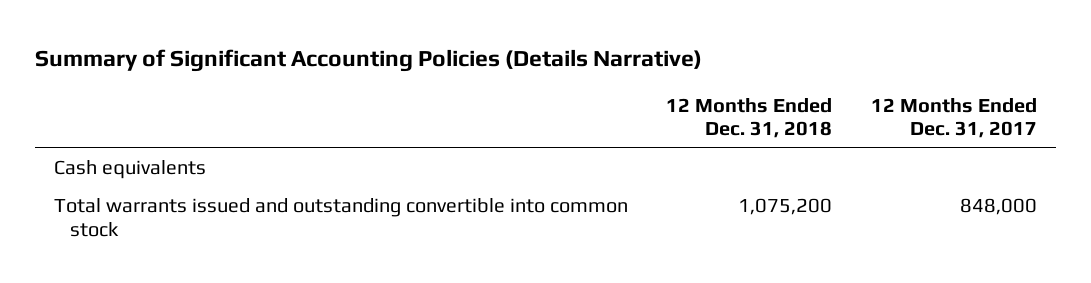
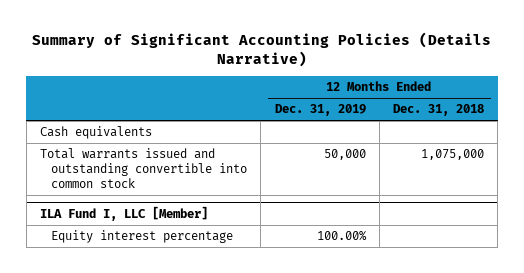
- | 12 Months Ended Dec. 31, 2018 | 12 Months Ended Dec. 31, 2017
+ | 12 Months Ended Dec. 31, 2019 | 12 Months Ended Dec. 31, 2018
- Total warrants issued and outstanding convertible into common stock | 1,075,200 | 848,000
+ Total warrants issued and outstanding convertible into common stock | 50,000 | 1,075,000
+ ILA Fund I, LLC [Member]
+ Equity interest percentage | 100.00% |

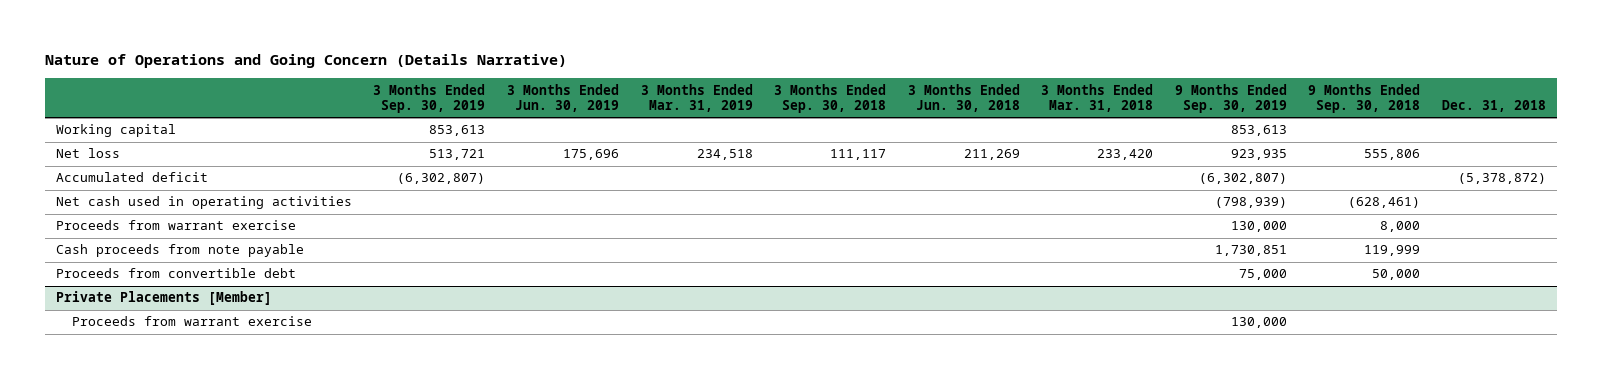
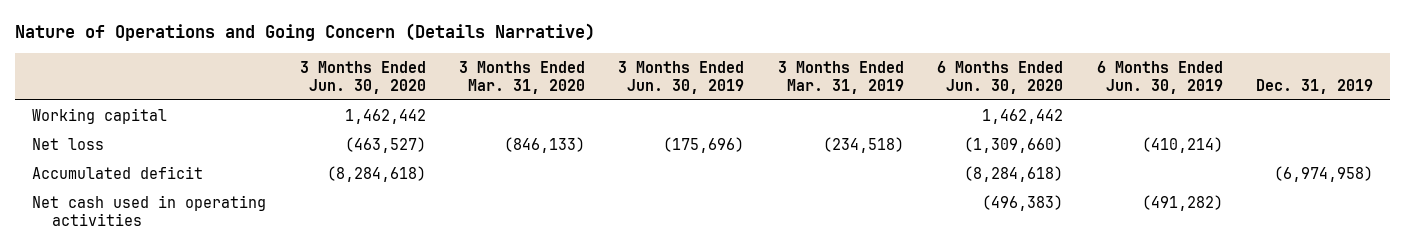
- | 3 Months Ended Sep. 30, 2019 | 3 Months Ended Jun. 30, 2019 | 3 Months Ended Mar. 31, 2019 | 3 Months Ended Sep. 30, 2018 | 3 Months Ended Jun. 30, 2018 | 3 Months Ended Mar. 31, 2018 | 9 Months Ended Sep. 30, 2019 | 9 Months Ended Sep. 30, 2018 | Dec. 31, 2018
+ | 3 Months Ended Jun. 30, 2020 | 3 Months Ended Mar. 31, 2020 | 3 Months Ended Jun. 30, 2019 | 3 Months Ended Mar. 31, 2019 | 6 Months Ended Jun. 30, 2020 | 6 Months Ended Jun. 30, 2019 | Dec. 31, 2019
- Net loss | 513,721 | 175,696 | 234,518 | 111,117 | 211,269 | 233,420 | 923,935 | 555,806 |
+ Net loss | (463,527) | (846,133) | (175,696) | (234,518) | (1,309,660) | (410,214) |
- Proceeds from warrant exercise | | | | | | | 130,000 | 8,000 |
- Cash proceeds from note payable | | | | | | | 1,730,851 | 119,999 |
- Proceeds from convertible debt | | | | | | | 75,000 | 50,000 |
- Private Placements [Member]
- Proceeds from warrant exercise | | | | | | | 130,000 | |

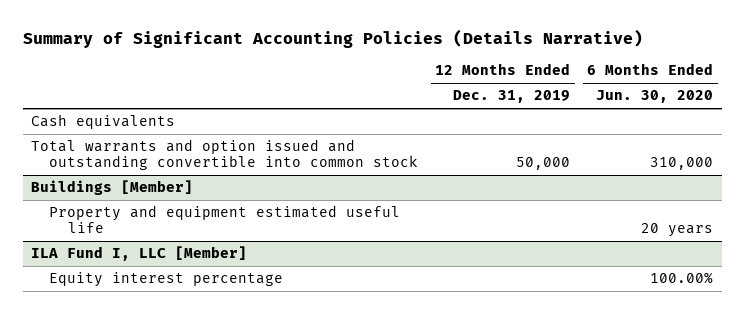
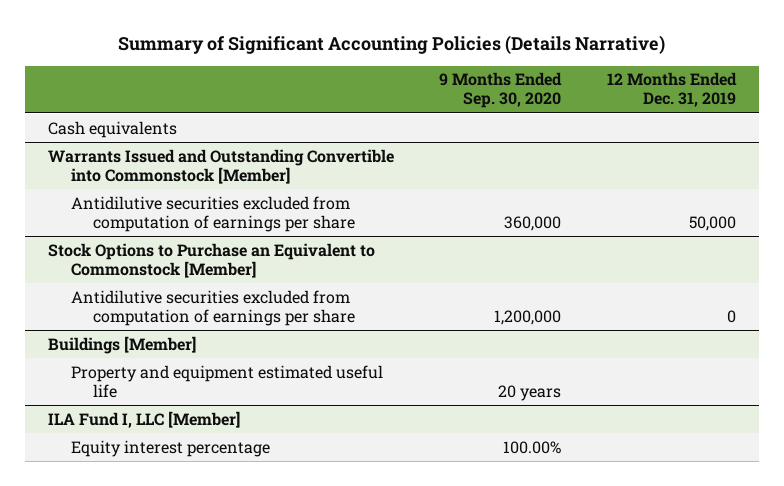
- | 12 Months Ended Dec. 31, 2019 | 6 Months Ended Jun. 30, 2020
+ | 9 Months Ended Sep. 30, 2020 | 12 Months Ended Dec. 31, 2019
- Total warrants and option issued and outstanding convertible into common stock | 50,000 | 310,000
+ Warrants Issued and Outstanding Convertible into Commonstock [Member]
+ Antidilutive securities excluded from computation of earnings per share | 360,000 | 50,000
+ Stock Options to Purchase an Equivalent to Commonstock [Member]
+ Antidilutive securities excluded from computation of earnings per share | 1,200,000 | 0

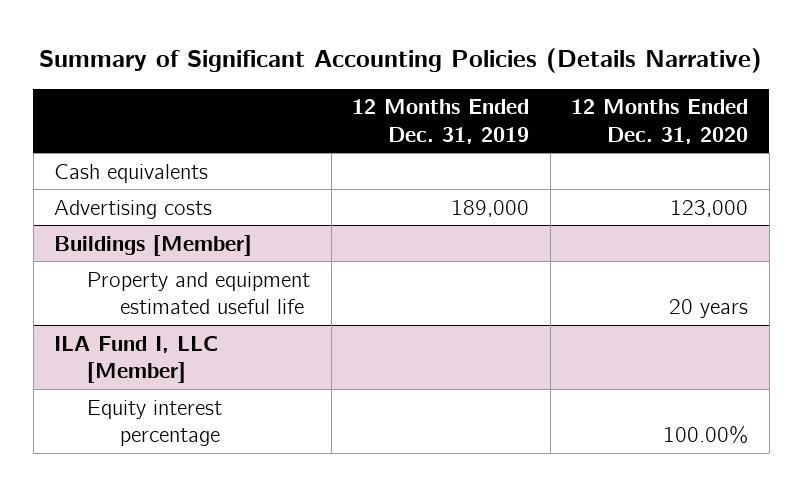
- | 9 Months Ended Sep. 30, 2020 | 12 Months Ended Dec. 31, 2019
+ | 12 Months Ended Dec. 31, 2019 | 12 Months Ended Dec. 31, 2020
- Warrants Issued and Outstanding Convertible into Commonstock [Member]
- Antidilutive securities excluded from computation of earnings per share | 360,000 | 50,000
- Stock Options to Purchase an Equivalent to Commonstock [Member]
- Antidilutive securities excluded from computation of earnings per share | 1,200,000 | 0
+ Advertising costs | 189,000 | 123,000

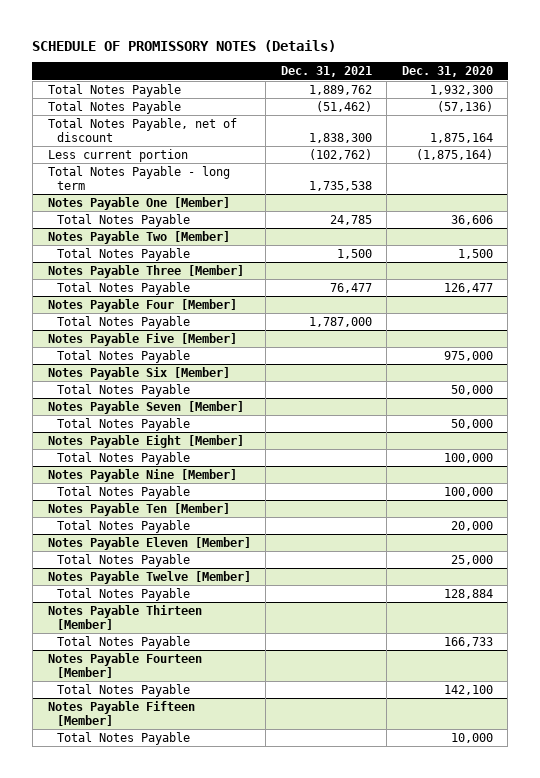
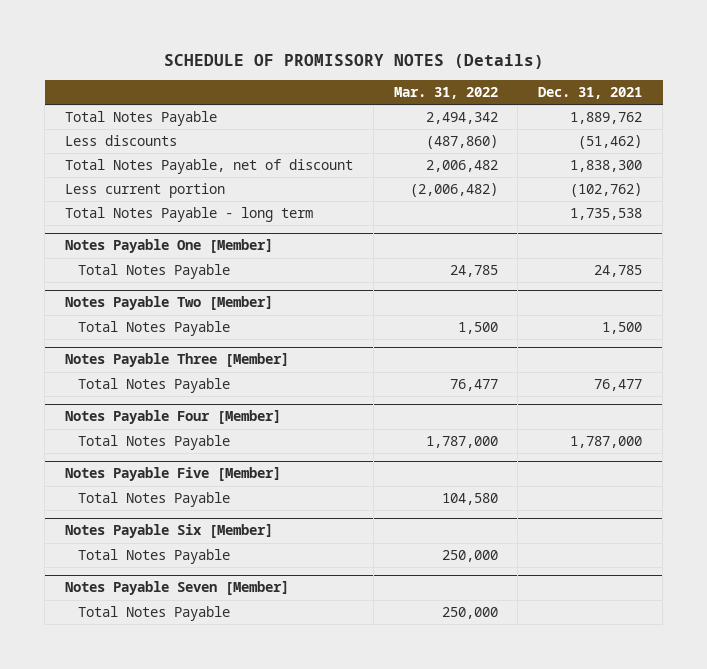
- | Dec. 31, 2021 | Dec. 31, 2020
+ | Mar. 31, 2022 | Dec. 31, 2021
- Total Notes Payable | (51,462) | (57,136)
+ Less discounts | (487,860) | (51,462)
- Notes Payable Eight [Member]
- Total Notes Payable | | 100,000
- Notes Payable Nine [Member]
- Total Notes Payable | | 100,000
- Notes Payable Ten [Member]
- Total Notes Payable | | 20,000
- Notes Payable Eleven [Member]
- Total Notes Payable | | 25,000
- Notes Payable Twelve [Member]
- Total Notes Payable | | 128,884
- Notes Payable Thirteen [Member]
- Total Notes Payable | | 166,733
- Notes Payable Fourteen [Member]
- Total Notes Payable | | 142,100
- Notes Payable Fifteen [Member]
- Total Notes Payable | | 10,000

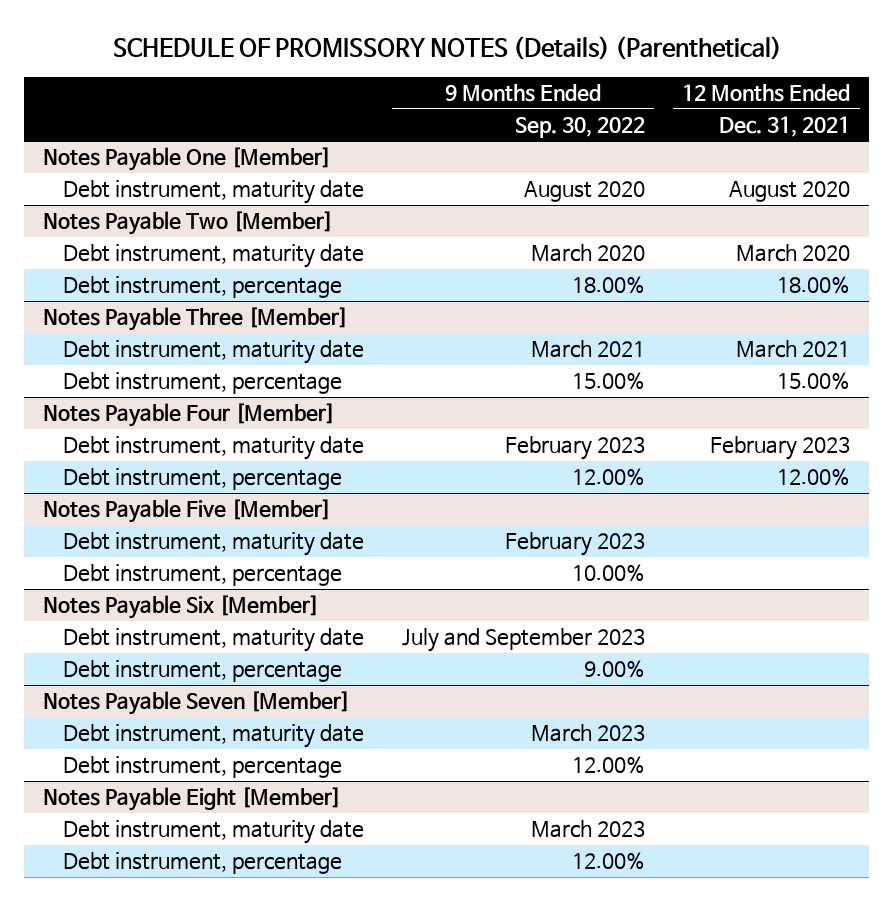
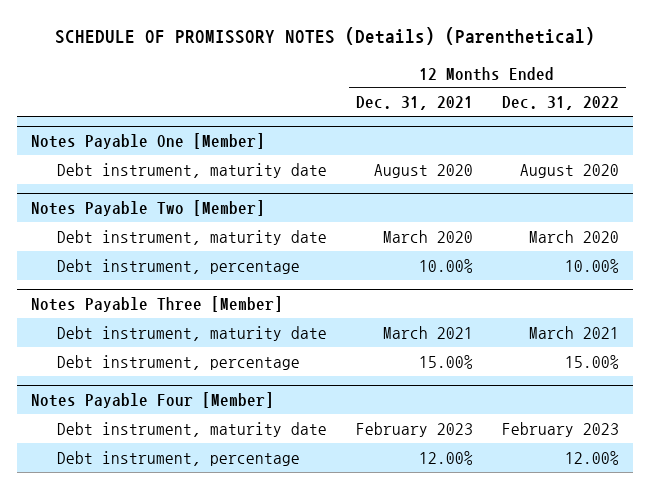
- | 9 Months Ended Sep. 30, 2022 | 12 Months Ended Dec. 31, 2021
+ | 12 Months Ended Dec. 31, 2021 | 12 Months Ended Dec. 31, 2022
@ Notes Payable Two [Member]
- Debt instrument, percentage | 18.00% | 18.00%
+ Debt instrument, percentage | 10.00% | 10.00%
- Notes Payable Five [Member]
- Debt instrument, maturity date | February 2023 |
- Debt instrument, percentage | 10.00% |
- Notes Payable Six [Member]
- Debt instrument, maturity date | July and September 2023 |
- Debt instrument, percentage | 9.00% |
- Notes Payable Seven [Member]
- Debt instrument, maturity date | March 2023 |
- Debt instrument, percentage | 12.00% |
- Notes Payable Eight [Member]
- Debt instrument, maturity date | March 2023 |
- Debt instrument, percentage | 12.00% |

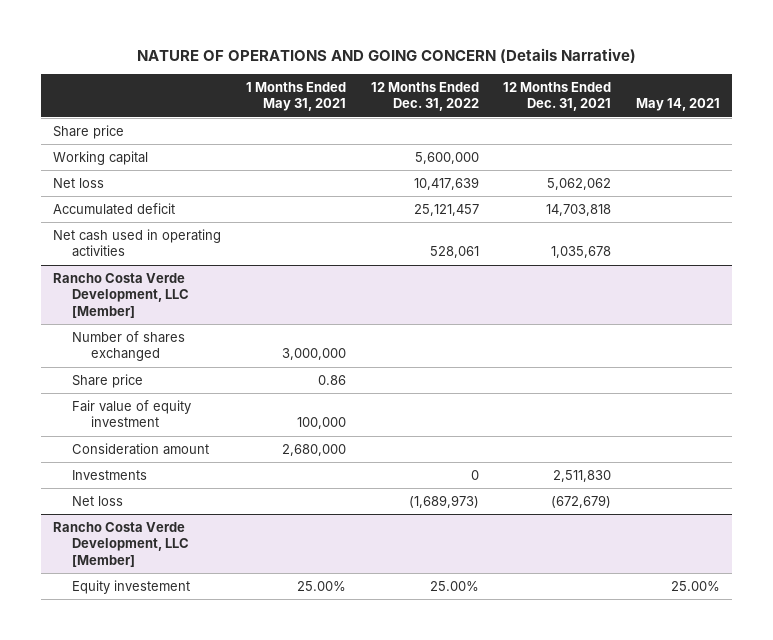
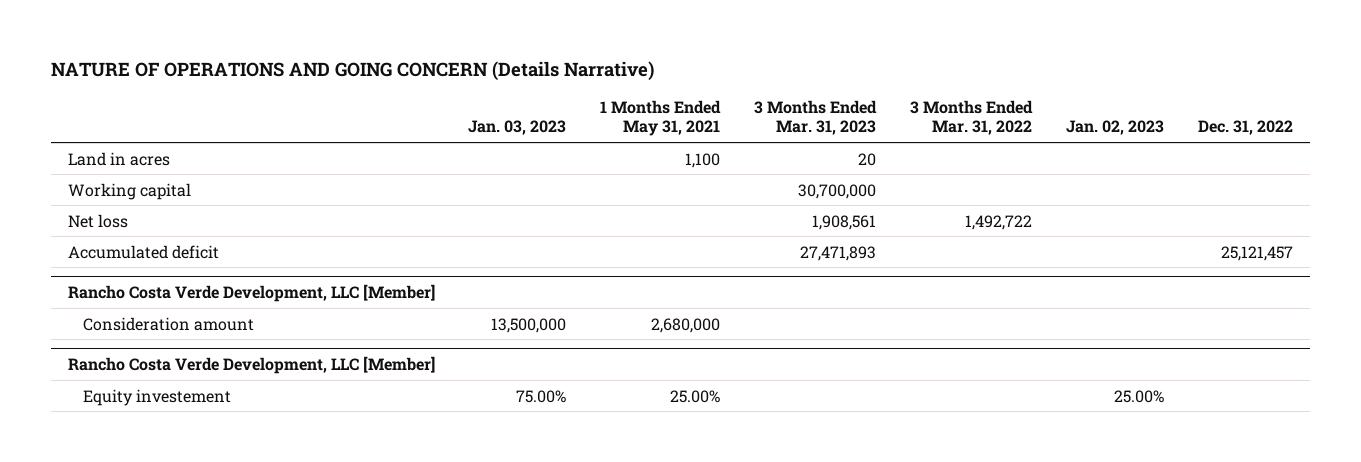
- | 1 Months Ended May 31, 2021 | 12 Months Ended Dec. 31, 2022 | 12 Months Ended Dec. 31, 2021 | May 14, 2021
+ | Jan. 03, 2023 | 1 Months Ended May 31, 2021 | 3 Months Ended Mar. 31, 2023 | 3 Months Ended Mar. 31, 2022 | Jan. 02, 2023 | Dec. 31, 2022
- Share price
+ Land in acres | | 1,100 | 20 | | |
- Net cash used in operating activities | | 528,061 | 1,035,678 |
@ Rancho Costa Verde Development, LLC [Member]
- Number of shares exchanged | 3,000,000 | | |
- Share price | 0.86 | | |
- Fair value of equity investment | 100,000 | | |
- Investments | | 0 | 2,511,830 |
- Net loss | | (1,689,973) | (672,679) |

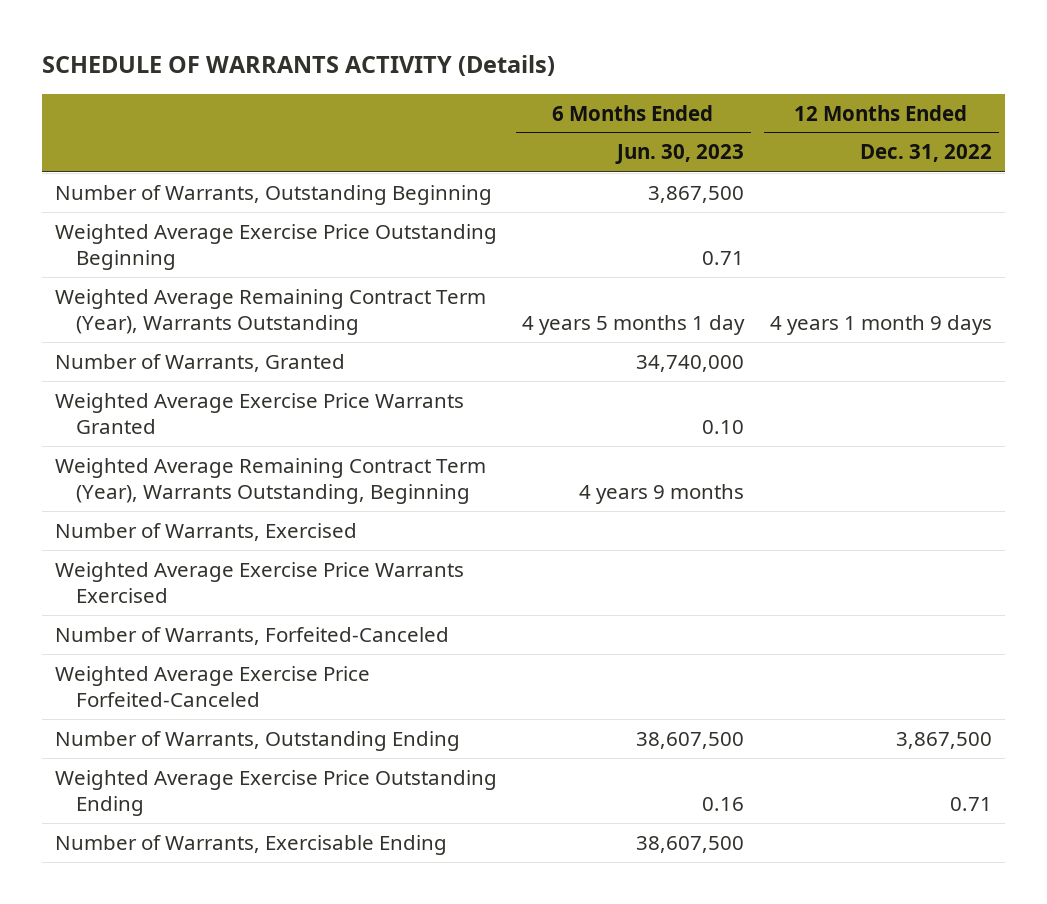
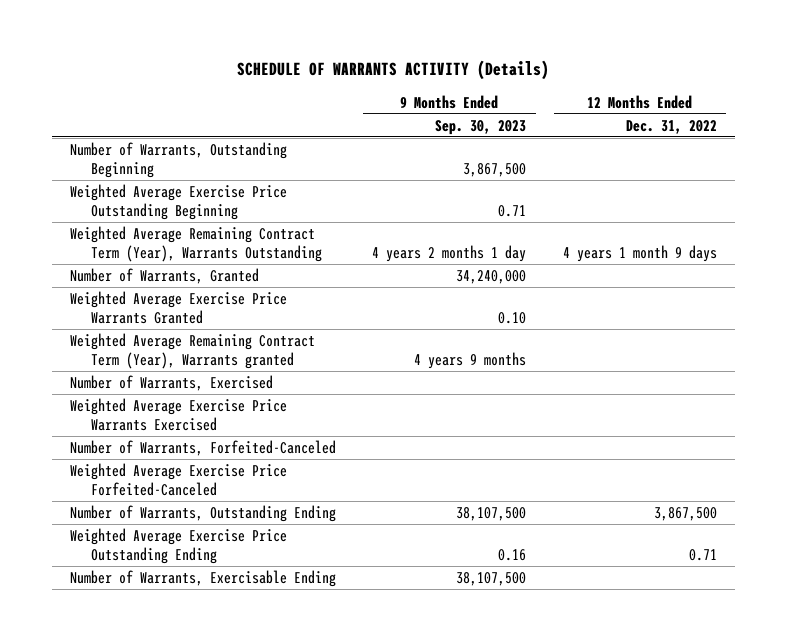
- | 6 Months Ended Jun. 30, 2023 | 12 Months Ended Dec. 31, 2022
+ | 9 Months Ended Sep. 30, 2023 | 12 Months Ended Dec. 31, 2022
- Weighted Average Remaining Contract Term (Year), Warrants Outstanding, Beginning | 4 years 9 months |
+ Weighted Average Remaining Contract Term (Year), Warrants granted | 4 years 9 months |

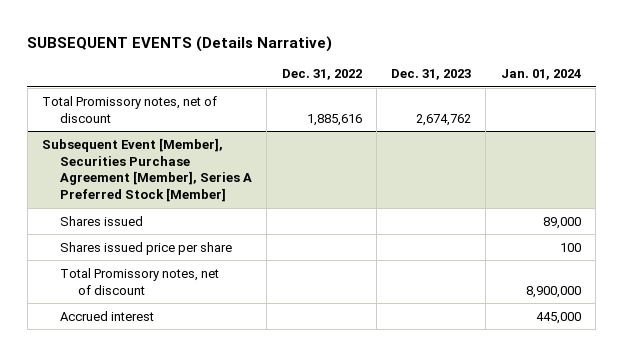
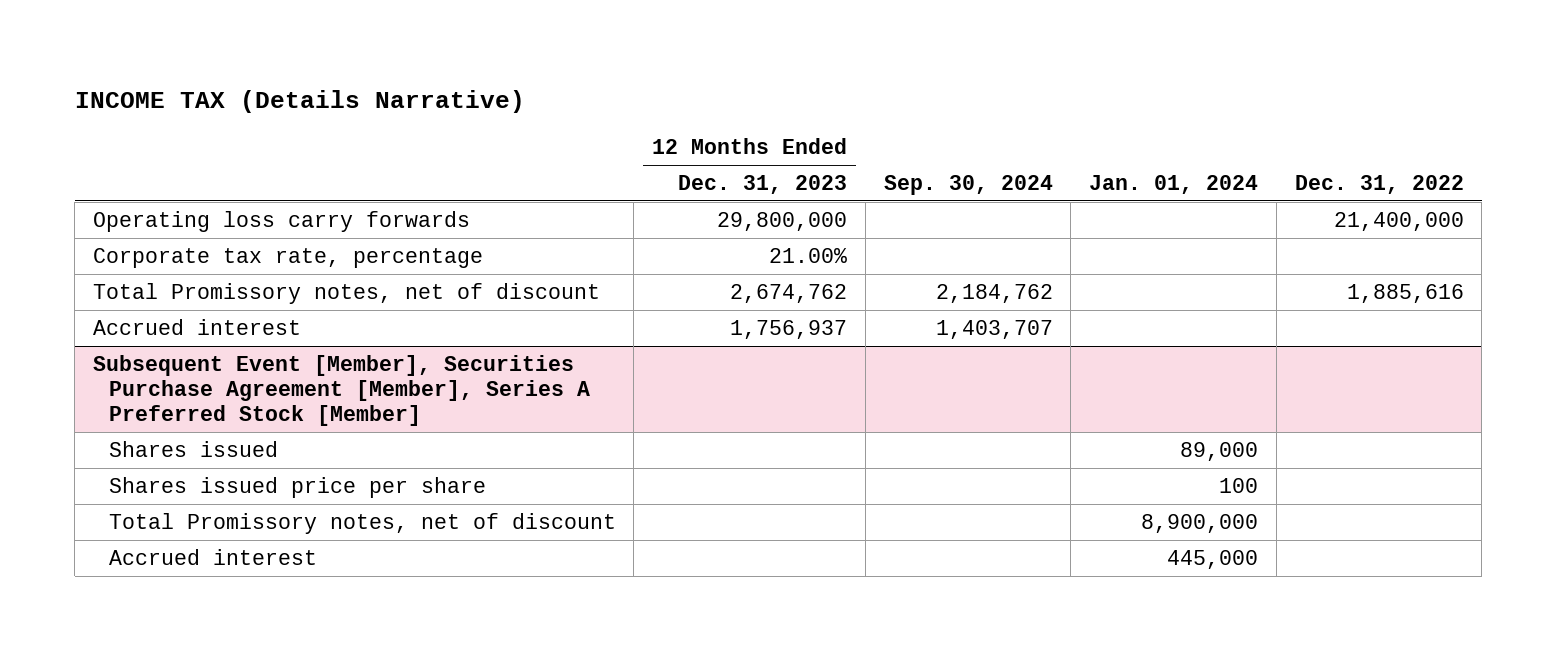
- SUBSEQUENT EVENTS (Details Narrative)
+ INCOME TAX (Details Narrative)
- | Dec. 31, 2022 | Dec. 31, 2023 | Jan. 01, 2024
+ | 12 Months Ended Dec. 31, 2023 | Sep. 30, 2024 | Jan. 01, 2024 | Dec. 31, 2022
+ Operating loss carry forwards | 29,800,000 | | | 21,400,000
+ Corporate tax rate, percentage | 21.00% | | |
+ Accrued interest | 1,756,937 | 1,403,707 | |

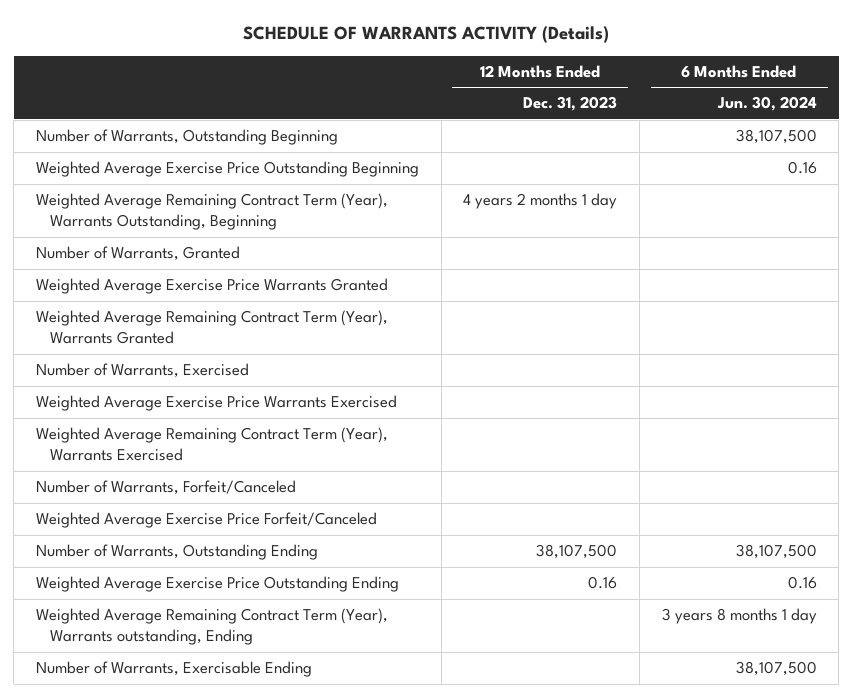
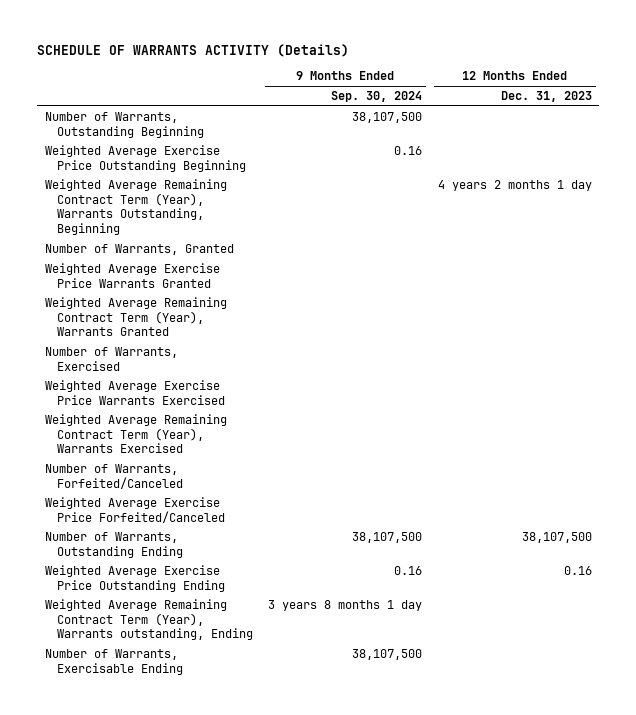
- | 12 Months Ended Dec. 31, 2023 | 6 Months Ended Jun. 30, 2024
+ | 9 Months Ended Sep. 30, 2024 | 12 Months Ended Dec. 31, 2023
- Number of Warrants, Forfeit/Canceled
- Weighted Average Exercise Price Forfeit/Canceled
+ Number of Warrants, Forfeited/Canceled
+ Weighted Average Exercise Price Forfeited/Canceled

